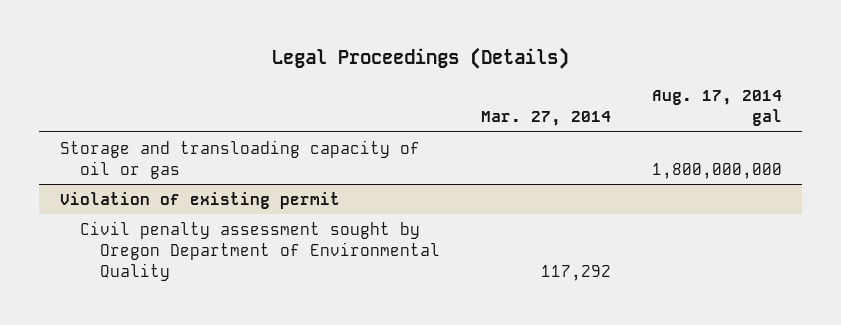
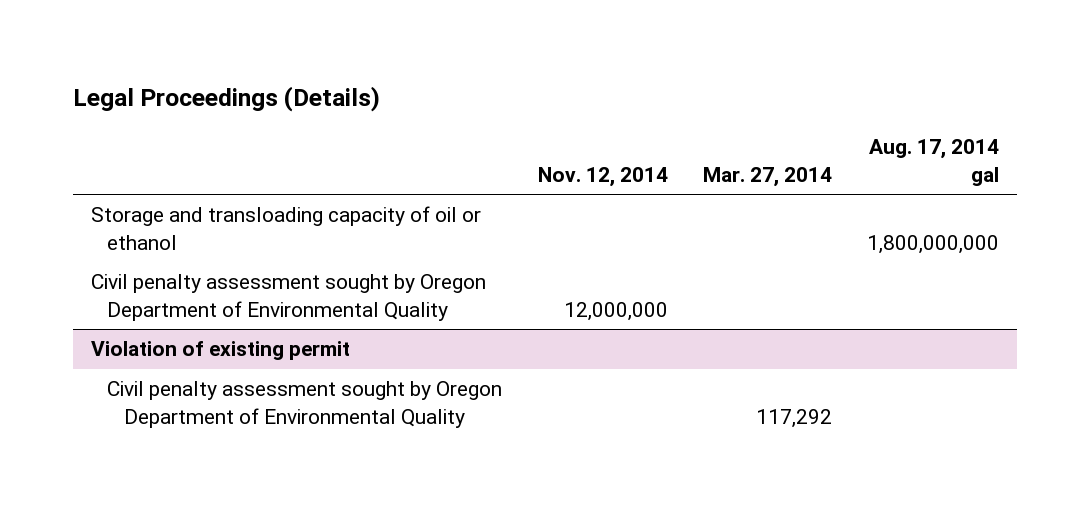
- | Mar. 27, 2014 | Aug. 17, 2014 gal
+ | Nov. 12, 2014 | Mar. 27, 2014 | Aug. 17, 2014 gal
- Storage and transloading capacity of oil or gas | | 1,800,000,000
+ Storage and transloading capacity of oil or ethanol | | | 1,800,000,000
+ Civil penalty assessment sought by Oregon Department of Environmental Quality | 12,000,000 | |

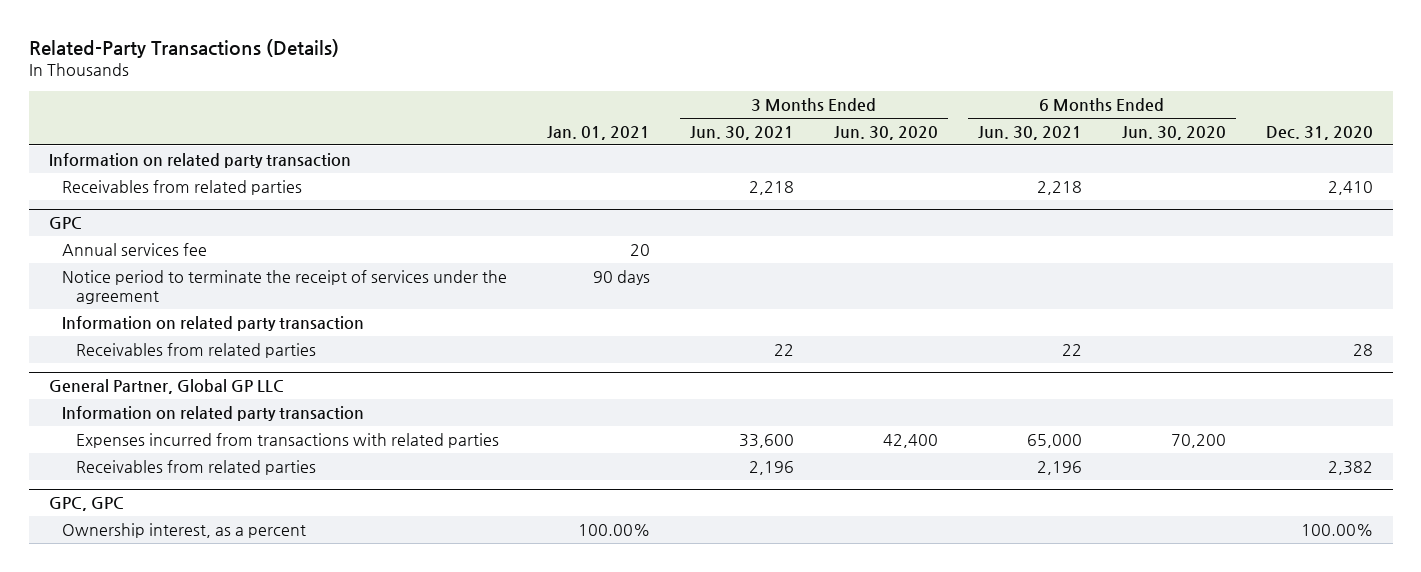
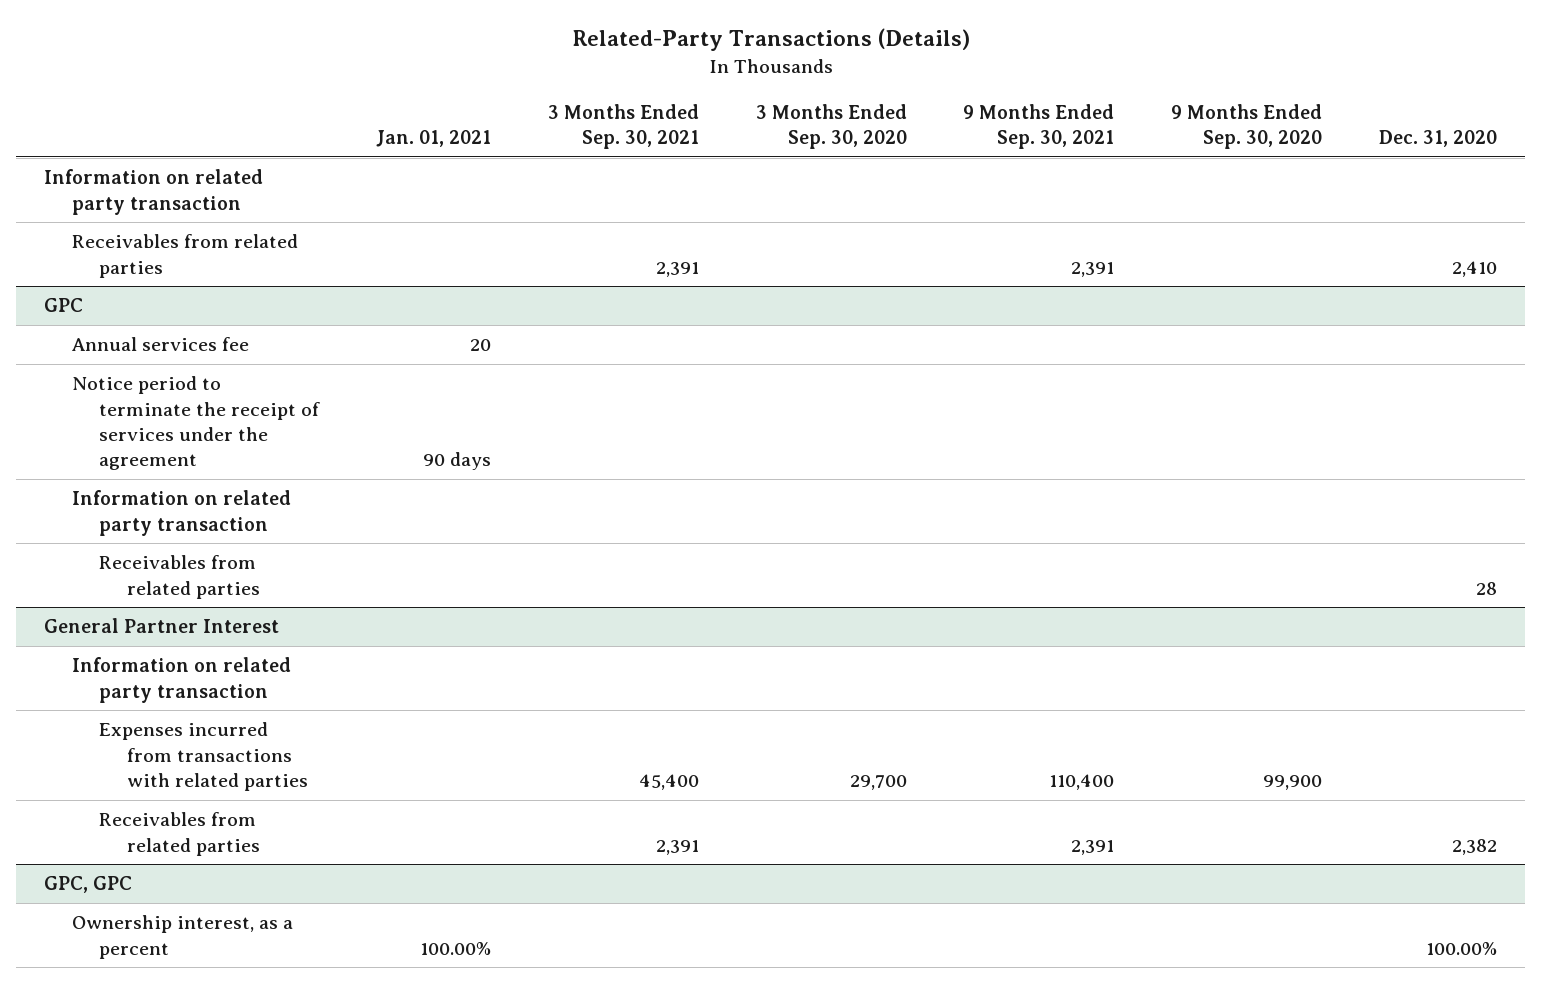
- | Jan. 01, 2021 | 3 Months Ended Jun. 30, 2021 | 3 Months Ended Jun. 30, 2020 | 6 Months Ended Jun. 30, 2021 | 6 Months Ended Jun. 30, 2020 | Dec. 31, 2020
+ | Jan. 01, 2021 | 3 Months Ended Sep. 30, 2021 | 3 Months Ended Sep. 30, 2020 | 9 Months Ended Sep. 30, 2021 | 9 Months Ended Sep. 30, 2020 | Dec. 31, 2020
- General Partner, Global GP LLC
+ General Partner Interest

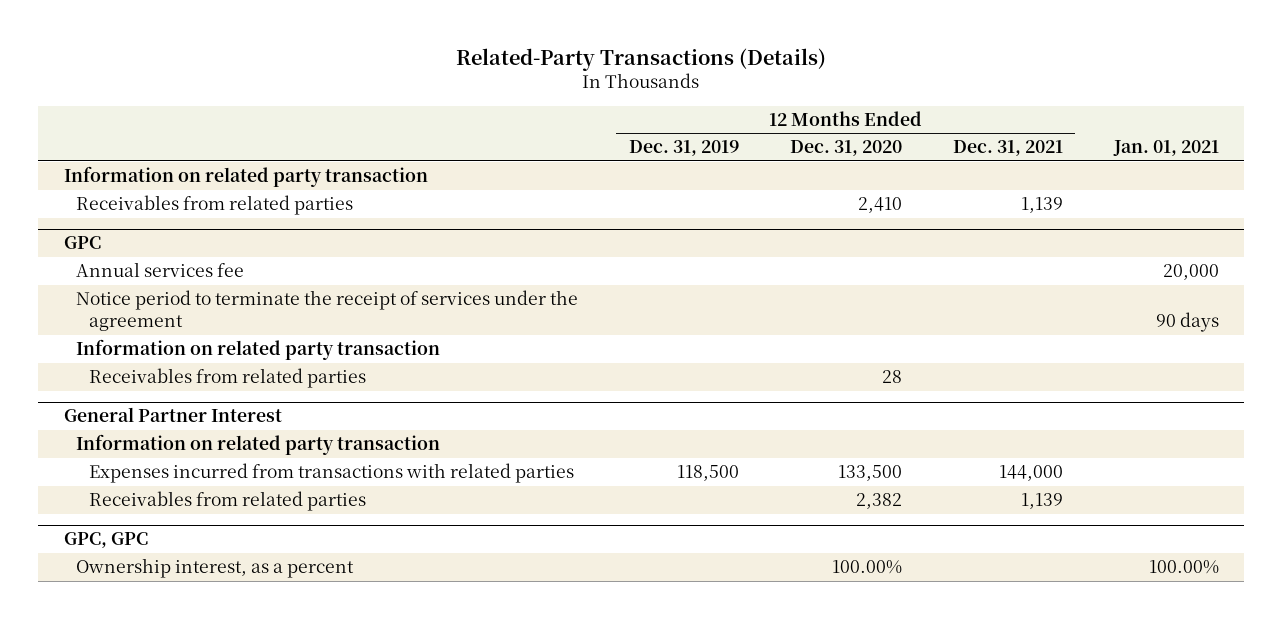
- | Jan. 01, 2021 | 3 Months Ended Sep. 30, 2021 | 3 Months Ended Sep. 30, 2020 | 9 Months Ended Sep. 30, 2021 | 9 Months Ended Sep. 30, 2020 | Dec. 31, 2020
+ | 12 Months Ended Dec. 31, 2019 | 12 Months Ended Dec. 31, 2020 | 12 Months Ended Dec. 31, 2021 | Jan. 01, 2021
@ GPC
- Annual services fee | 20 | | | | |
+ Annual services fee | | | | 20,000

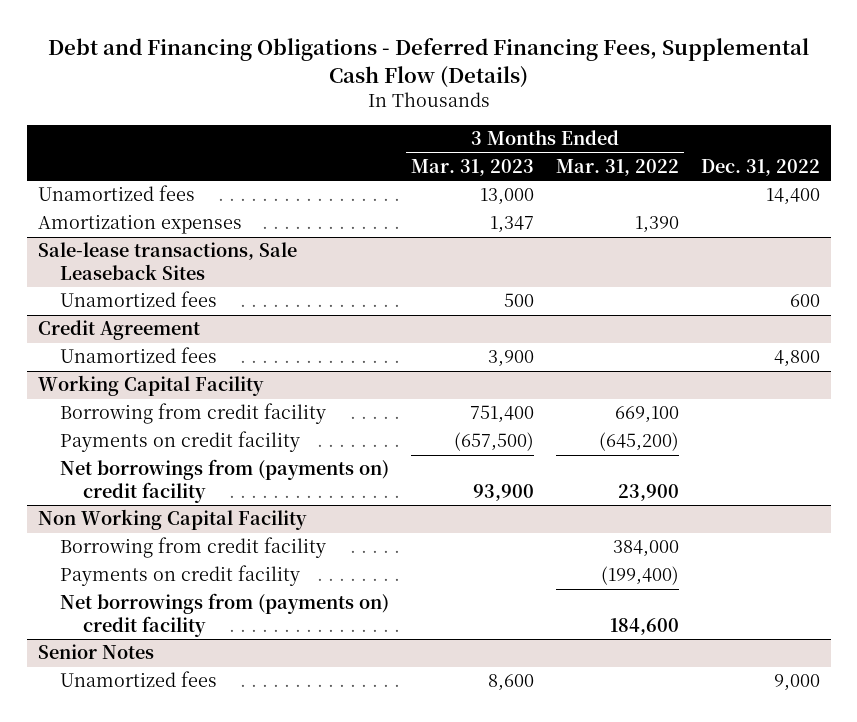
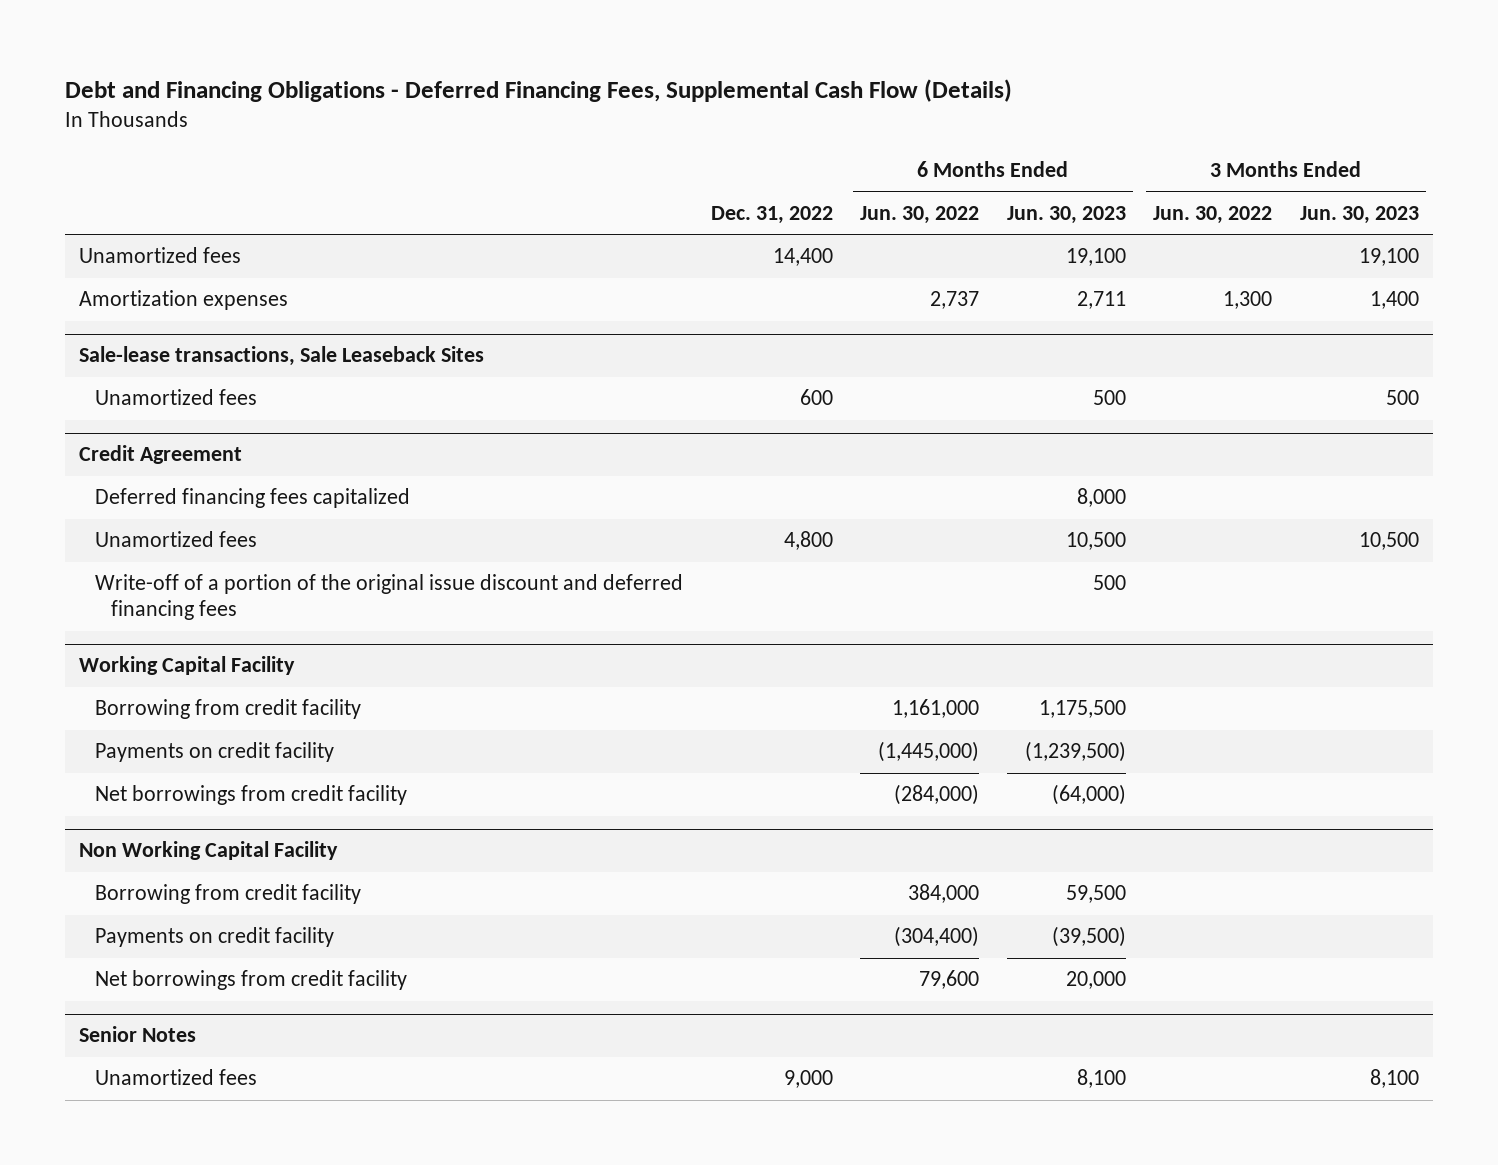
- | 3 Months Ended Mar. 31, 2023 | 3 Months Ended Mar. 31, 2022 | Dec. 31, 2022
+ | Dec. 31, 2022 | 6 Months Ended Jun. 30, 2022 | 6 Months Ended Jun. 30, 2023 | 3 Months Ended Jun. 30, 2022 | 3 Months Ended Jun. 30, 2023
@ Credit Agreement
+ Deferred financing fees capitalized | | | 8,000 | |
+ Write-off of a portion of the original issue discount and deferred financing fees | | | 500 | |
@ Working Capital Facility
- Net borrowings from (payments on) credit facility | 93,900 | 23,900 |
+ Net borrowings from credit facility | | (284,000) | (64,000) | |
@ Non Working Capital Facility
- Net borrowings from (payments on) credit facility | | 184,600 |
+ Net borrowings from credit facility | | 79,600 | 20,000 | |

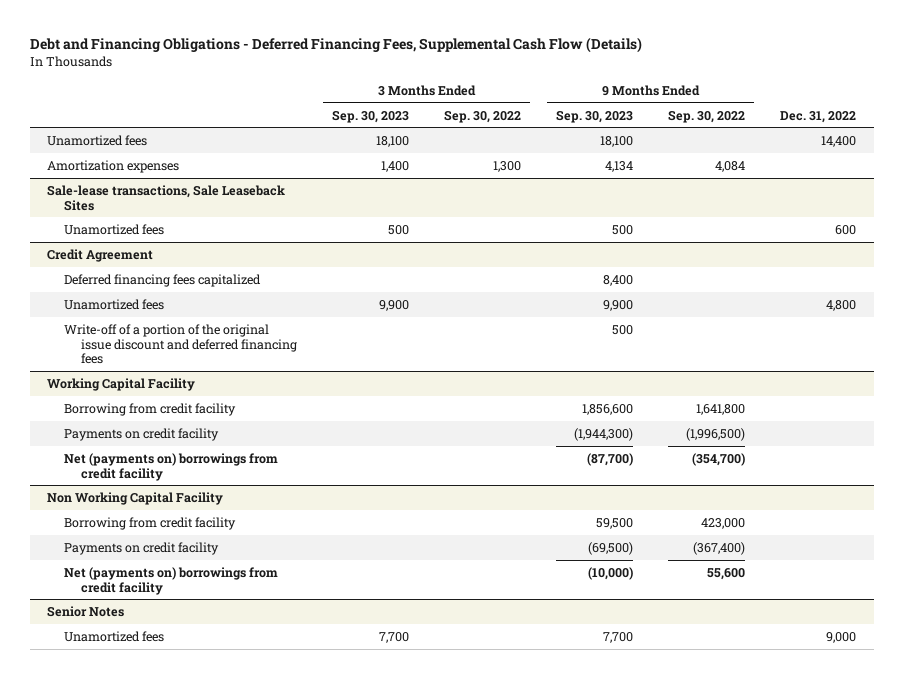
- | Dec. 31, 2022 | 6 Months Ended Jun. 30, 2022 | 6 Months Ended Jun. 30, 2023 | 3 Months Ended Jun. 30, 2022 | 3 Months Ended Jun. 30, 2023
+ | 3 Months Ended Sep. 30, 2023 | 3 Months Ended Sep. 30, 2022 | 9 Months Ended Sep. 30, 2023 | 9 Months Ended Sep. 30, 2022 | Dec. 31, 2022
@ Working Capital Facility
- Net borrowings from credit facility | | (284,000) | (64,000) | |
+ Net (payments on) borrowings from credit facility | | | (87,700) | (354,700) |
@ Non Working Capital Facility
- Net borrowings from credit facility | | 79,600 | 20,000 | |
+ Net (payments on) borrowings from credit facility | | | (10,000) | 55,600 |

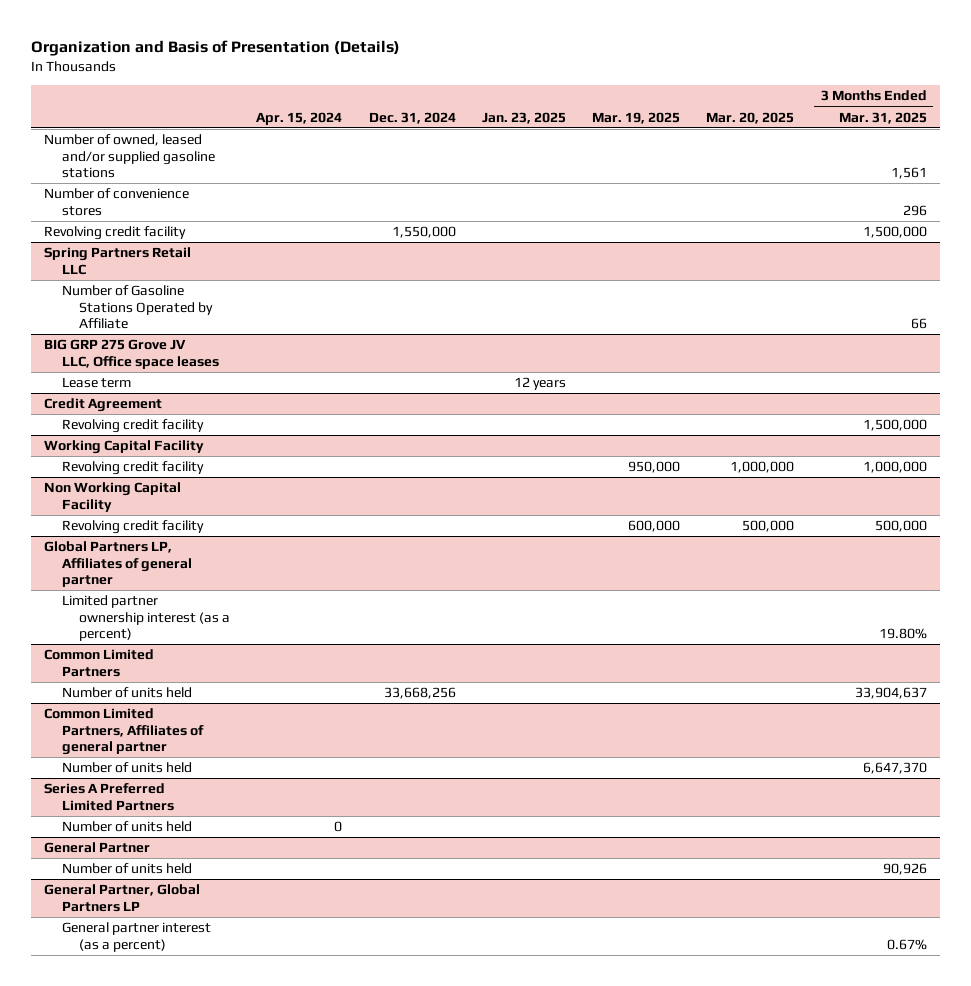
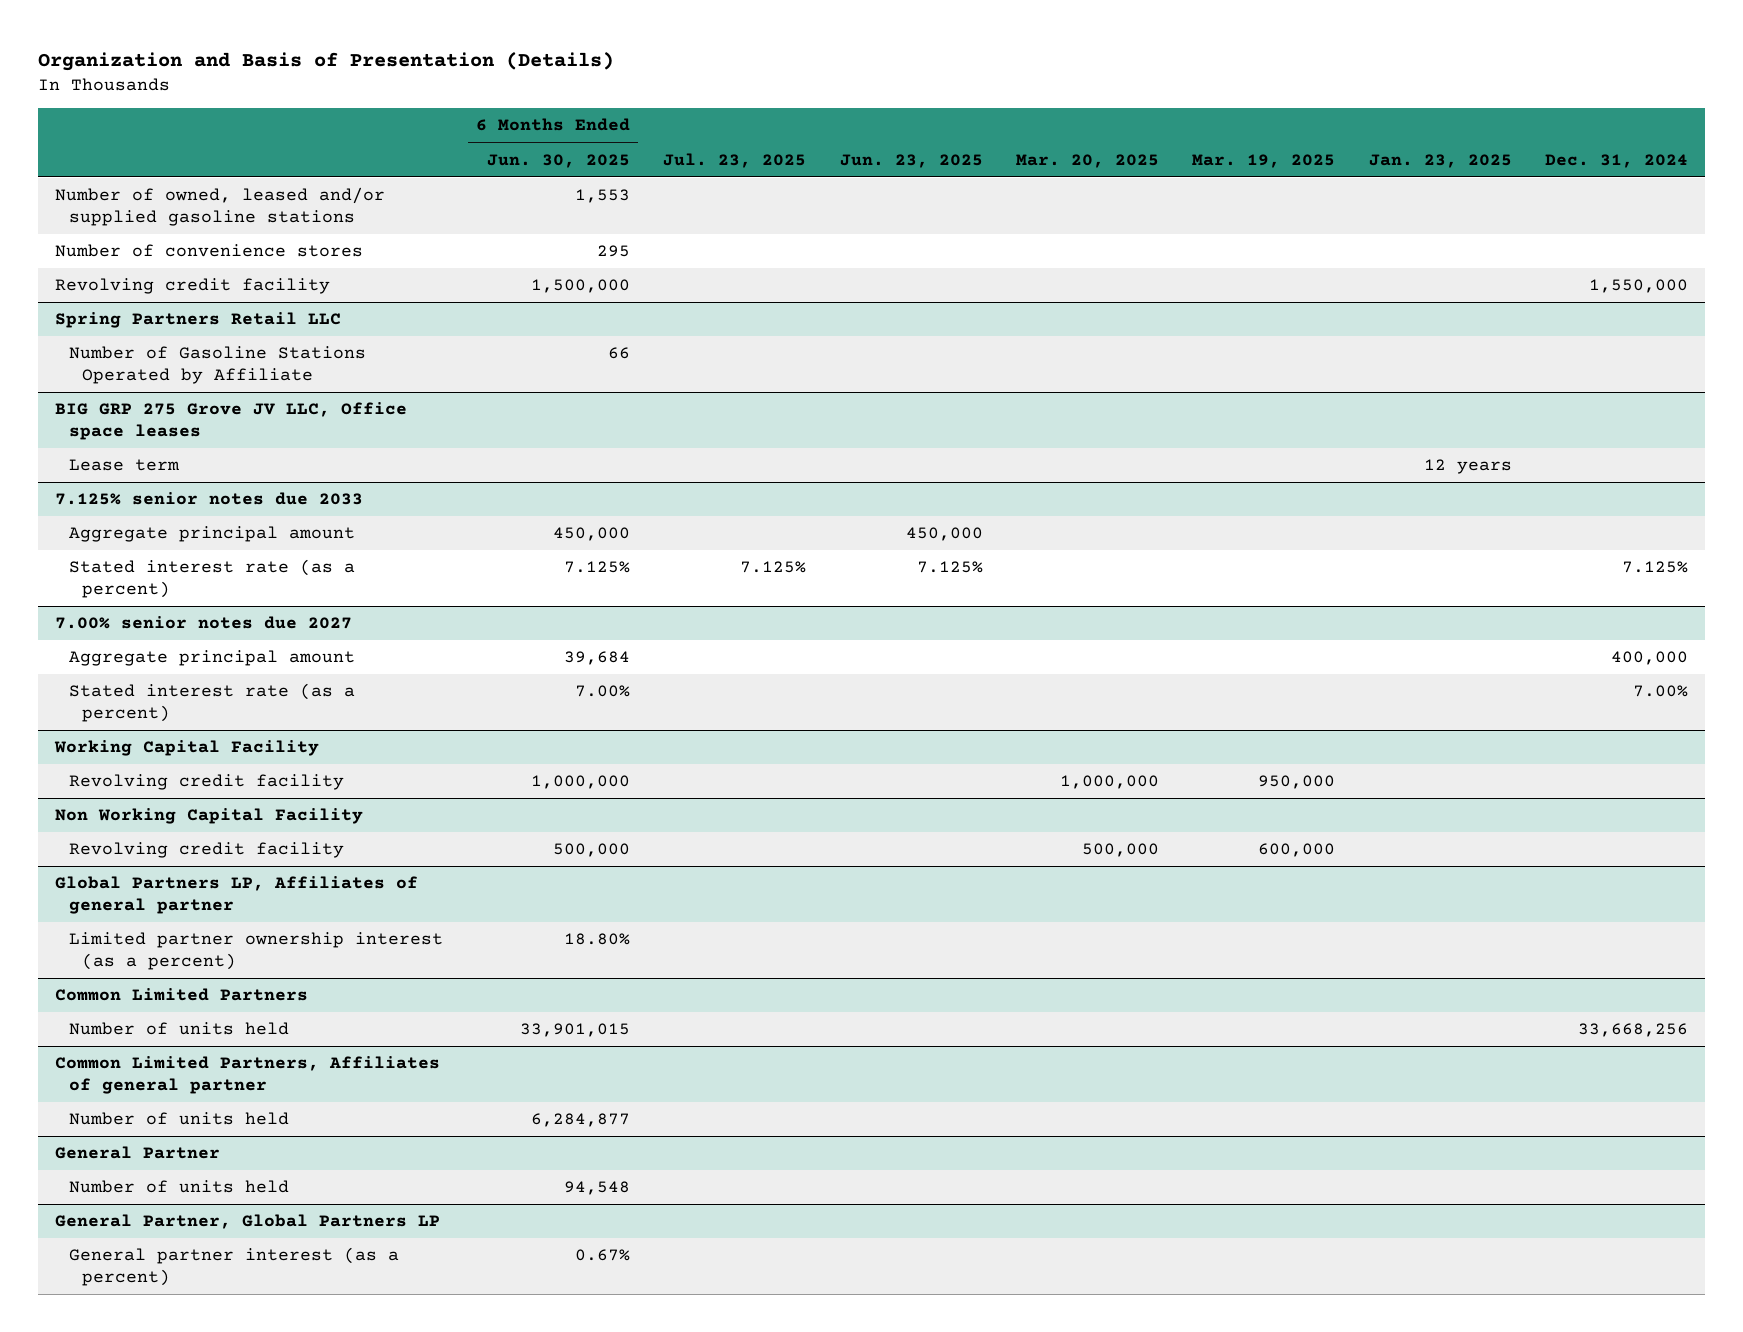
- | Apr. 15, 2024 | Dec. 31, 2024 | Jan. 23, 2025 | Mar. 19, 2025 | Mar. 20, 2025 | 3 Months Ended Mar. 31, 2025
+ | 6 Months Ended Jun. 30, 2025 | Jul. 23, 2025 | Jun. 23, 2025 | Mar. 20, 2025 | Mar. 19, 2025 | Jan. 23, 2025 | Dec. 31, 2024
- Credit Agreement
- Revolving credit facility | | | | | | 1,500,000
+ 7.125% senior notes due 2033
+ Aggregate principal amount | 450,000 | | 450,000 | | | |
+ Stated interest rate (as a percent) | 7.125% | 7.125% | 7.125% | | | | 7.125%
+ 7.00% senior notes due 2027
+ Aggregate principal amount | 39,684 | | | | | | 400,000
+ Stated interest rate (as a percent) | 7.00% | | | | | | 7.00%
- Series A Preferred Limited Partners
- Number of units held | 0 | | | | |

